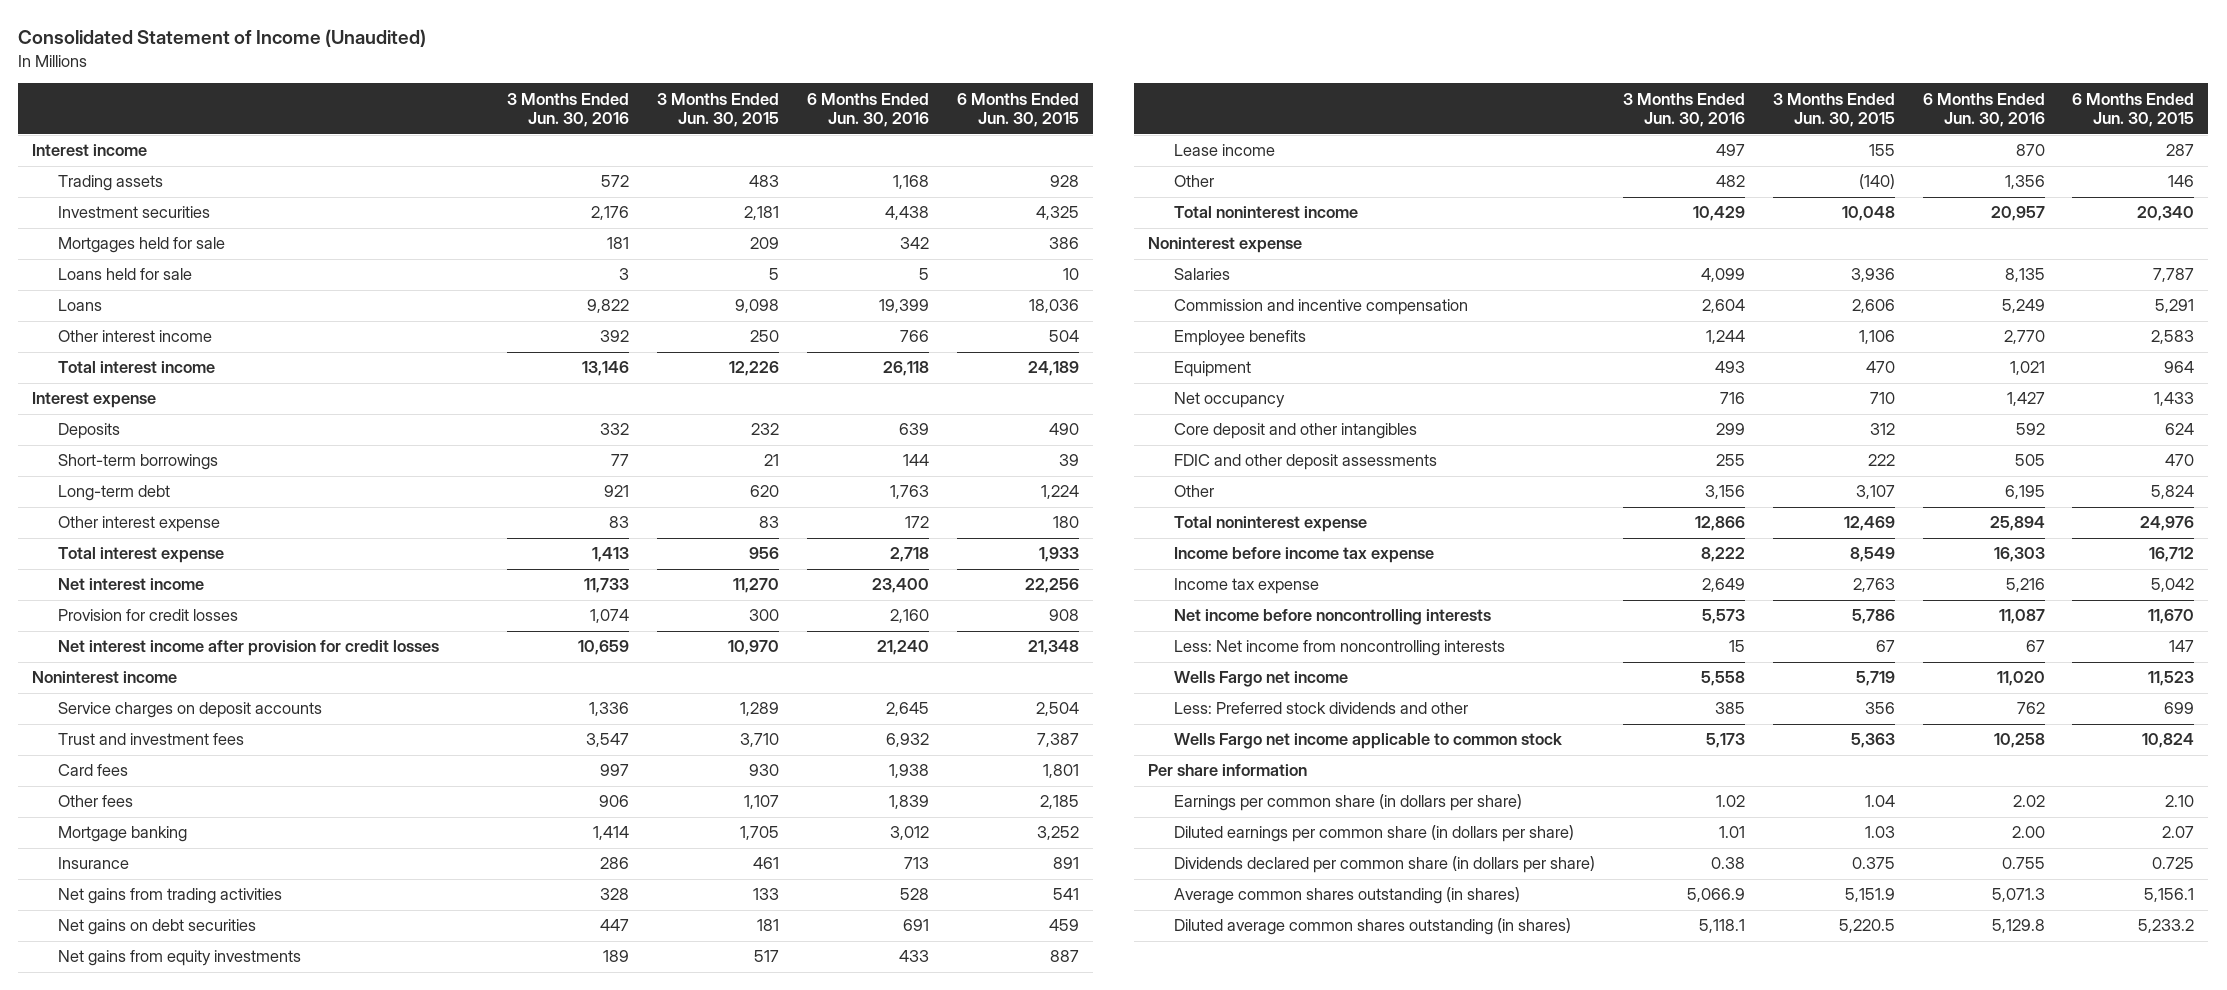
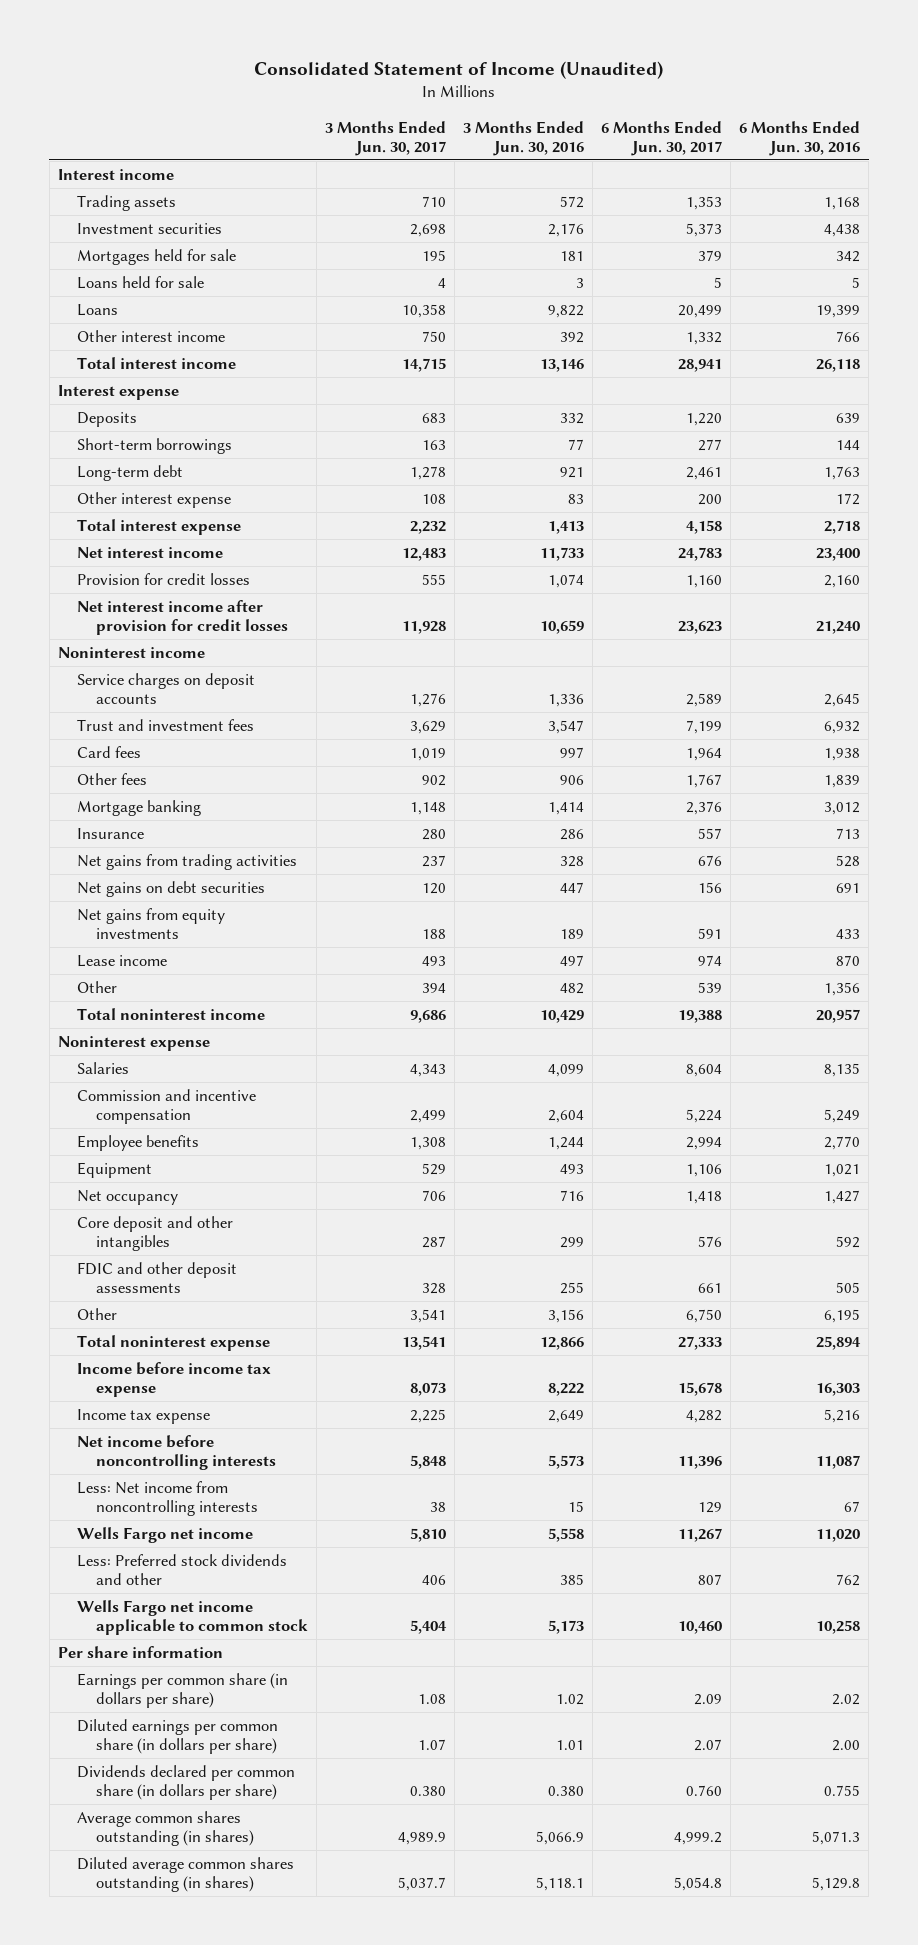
- | 3 Months Ended Jun. 30, 2016 | 3 Months Ended Jun. 30, 2015 | 6 Months Ended Jun. 30, 2016 | 6 Months Ended Jun. 30, 2015
+ | 3 Months Ended Jun. 30, 2017 | 3 Months Ended Jun. 30, 2016 | 6 Months Ended Jun. 30, 2017 | 6 Months Ended Jun. 30, 2016
- Dividends declared per common share (in dollars per share) | 0.38 | 0.375 | 0.755 | 0.725
+ Dividends declared per common share (in dollars per share) | 0.380 | 0.380 | 0.760 | 0.755

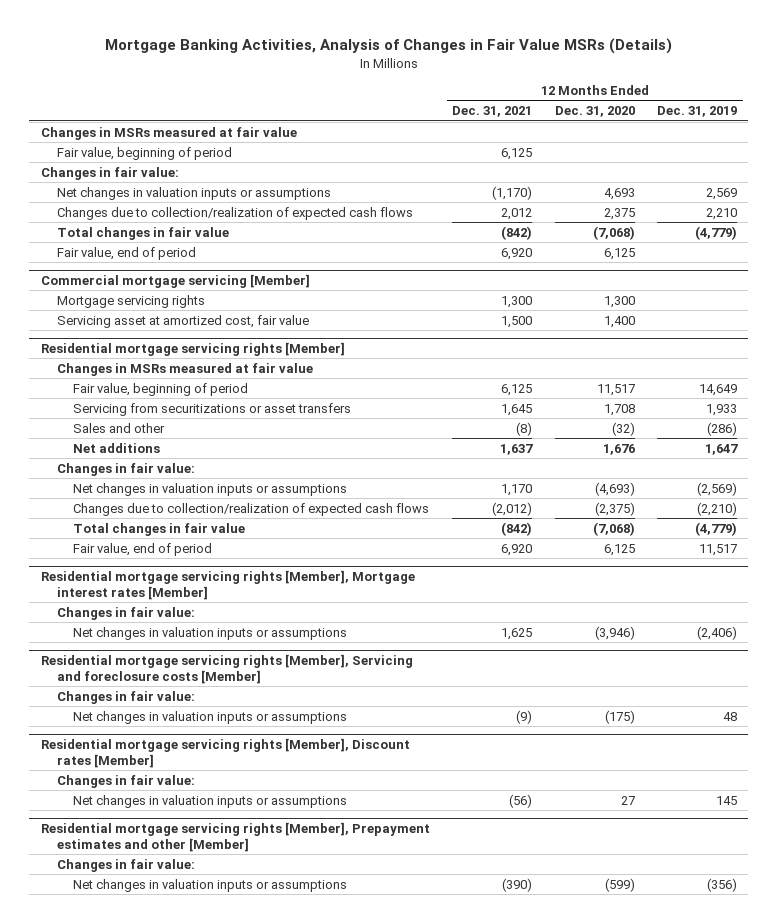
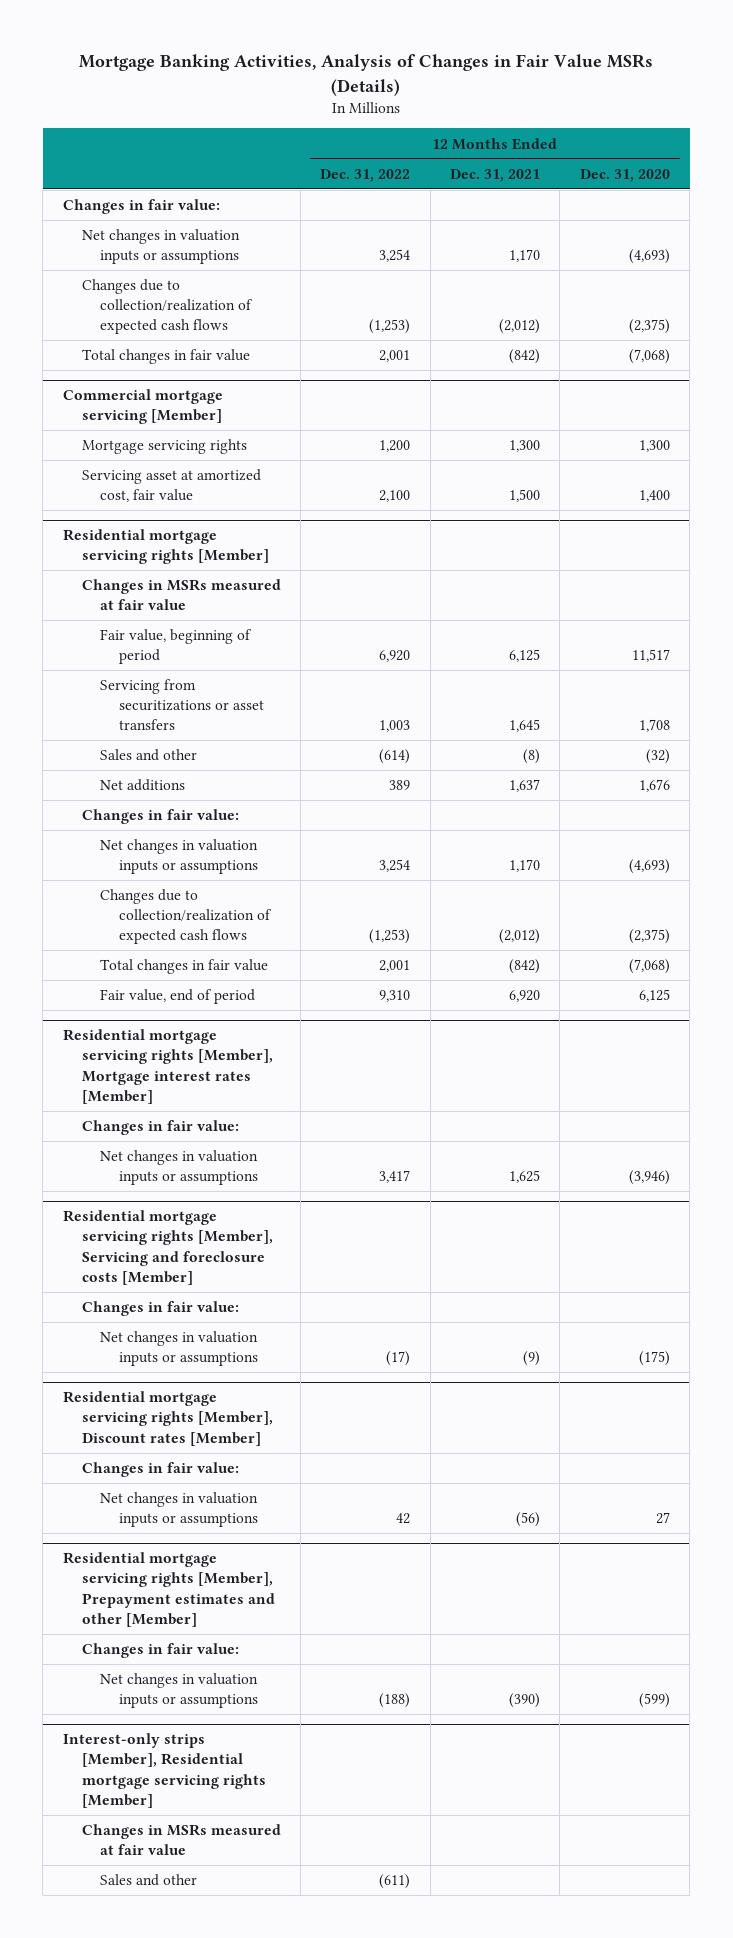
- | 12 Months Ended Dec. 31, 2021 | 12 Months Ended Dec. 31, 2020 | 12 Months Ended Dec. 31, 2019
+ | 12 Months Ended Dec. 31, 2022 | 12 Months Ended Dec. 31, 2021 | 12 Months Ended Dec. 31, 2020
- Changes in MSRs measured at fair value
- Fair value, beginning of period | 6,125 | |
- Net changes in valuation inputs or assumptions | (1,170) | 4,693 | 2,569
- Changes due to collection/realization of expected cash flows | 2,012 | 2,375 | 2,210
+ Net changes in valuation inputs or assumptions | 3,254 | 1,170 | (4,693)
+ Changes due to collection/realization of expected cash flows | (1,253) | (2,012) | (2,375)
- Fair value, end of period | 6,920 | 6,125 |
+ Interest-only strips [Member], Residential mortgage servicing rights [Member]
+ Changes in MSRs measured at fair value
+ Sales and other | (611) | |

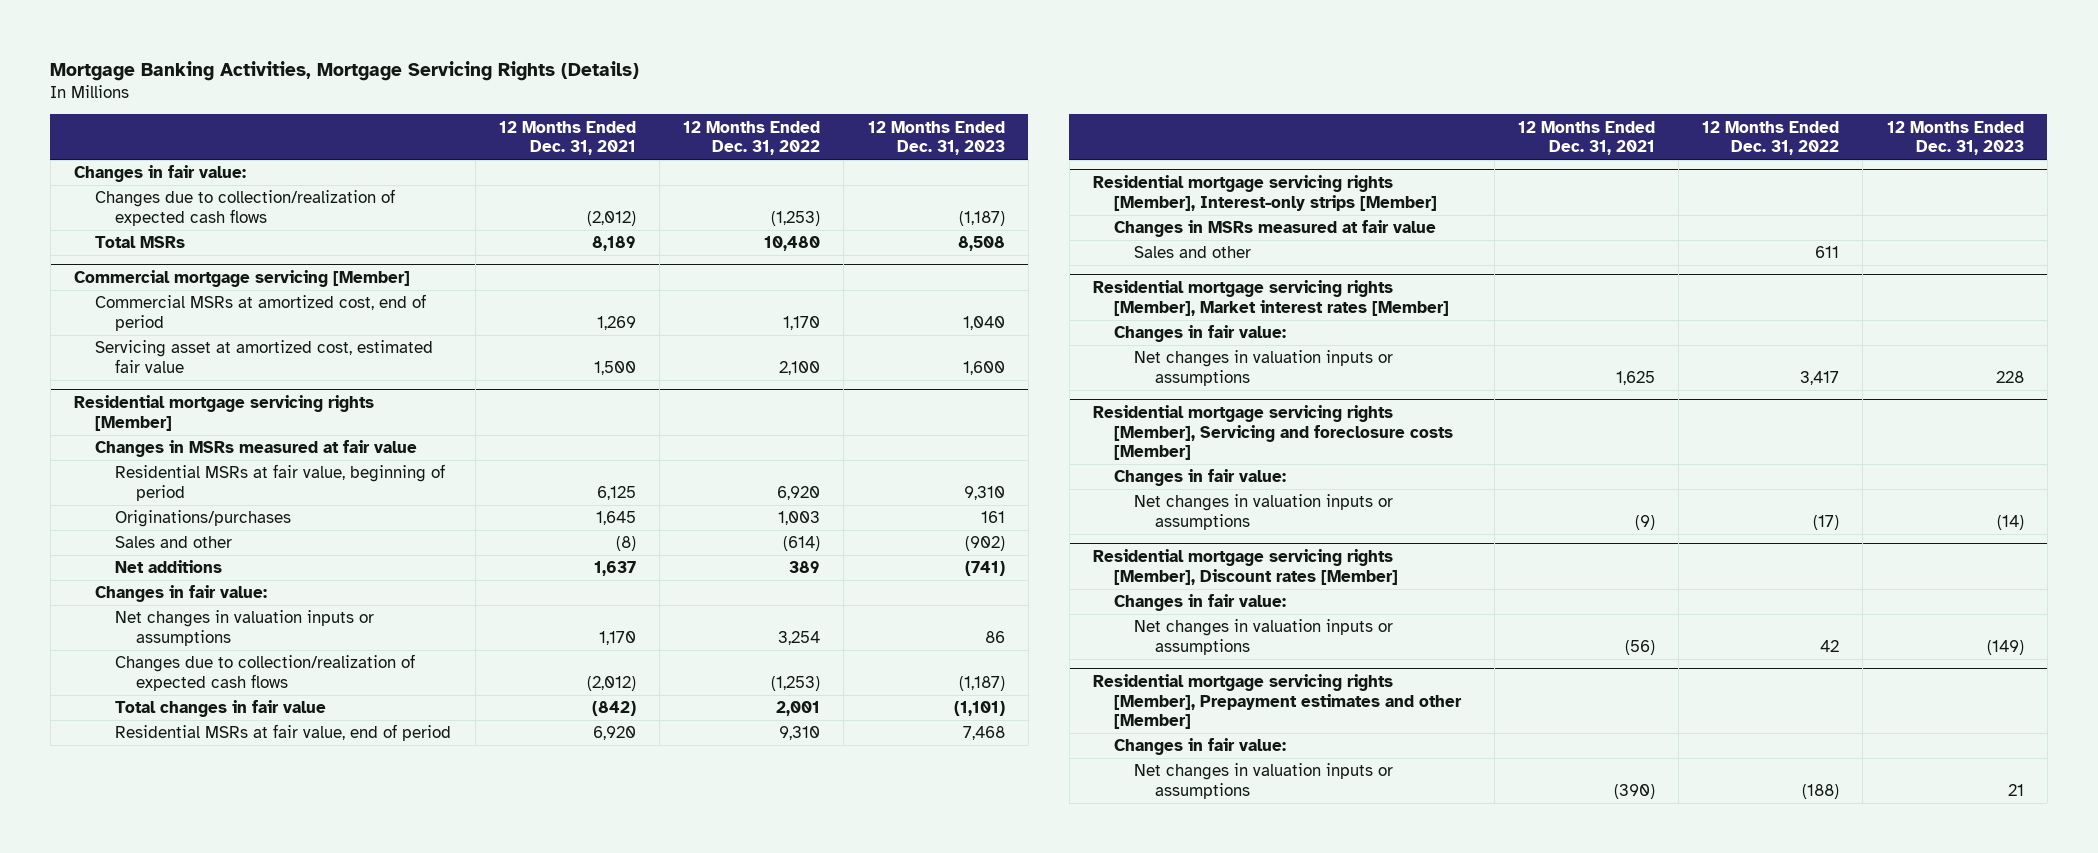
- Mortgage Banking Activities, Analysis of Changes in Fair Value MSRs (Details)
+ Mortgage Banking Activities, Mortgage Servicing Rights (Details)
- | 12 Months Ended Dec. 31, 2022 | 12 Months Ended Dec. 31, 2021 | 12 Months Ended Dec. 31, 2020
+ | 12 Months Ended Dec. 31, 2021 | 12 Months Ended Dec. 31, 2022 | 12 Months Ended Dec. 31, 2023
- Net changes in valuation inputs or assumptions | 3,254 | 1,170 | (4,693)
- Total changes in fair value | 2,001 | (842) | (7,068)
+ Total MSRs | 8,189 | 10,480 | 8,508
@ Commercial mortgage servicing [Member]
- Mortgage servicing rights | 1,200 | 1,300 | 1,300
- Servicing asset at amortized cost, fair value | 2,100 | 1,500 | 1,400
+ Commercial MSRs at amortized cost, end of period | 1,269 | 1,170 | 1,040
+ Servicing asset at amortized cost, estimated fair value | 1,500 | 2,100 | 1,600
@ Residential mortgage servicing rights [Member]
- Fair value, beginning of period | 6,920 | 6,125 | 11,517
- Servicing from securitizations or asset transfers | 1,003 | 1,645 | 1,708
+ Residential MSRs at fair value, beginning of period | 6,125 | 6,920 | 9,310
+ Originations/purchases | 1,645 | 1,003 | 161
- Fair value, end of period | 9,310 | 6,920 | 6,125
- Residential mortgage servicing rights [Member], Mortgage interest rates [Member]
@ Residential mortgage servicing rights [Member]
+ Residential MSRs at fair value, end of period | 6,920 | 9,310 | 7,468
+ Residential mortgage servicing rights [Member], Interest-only strips [Member]
+ Changes in MSRs measured at fair value
+ Sales and other | | 611 |
+ Residential mortgage servicing rights [Member], Market interest rates [Member]
- Interest-only strips [Member], Residential mortgage servicing rights [Member]
- Changes in MSRs measured at fair value
- Sales and other | (611) | |

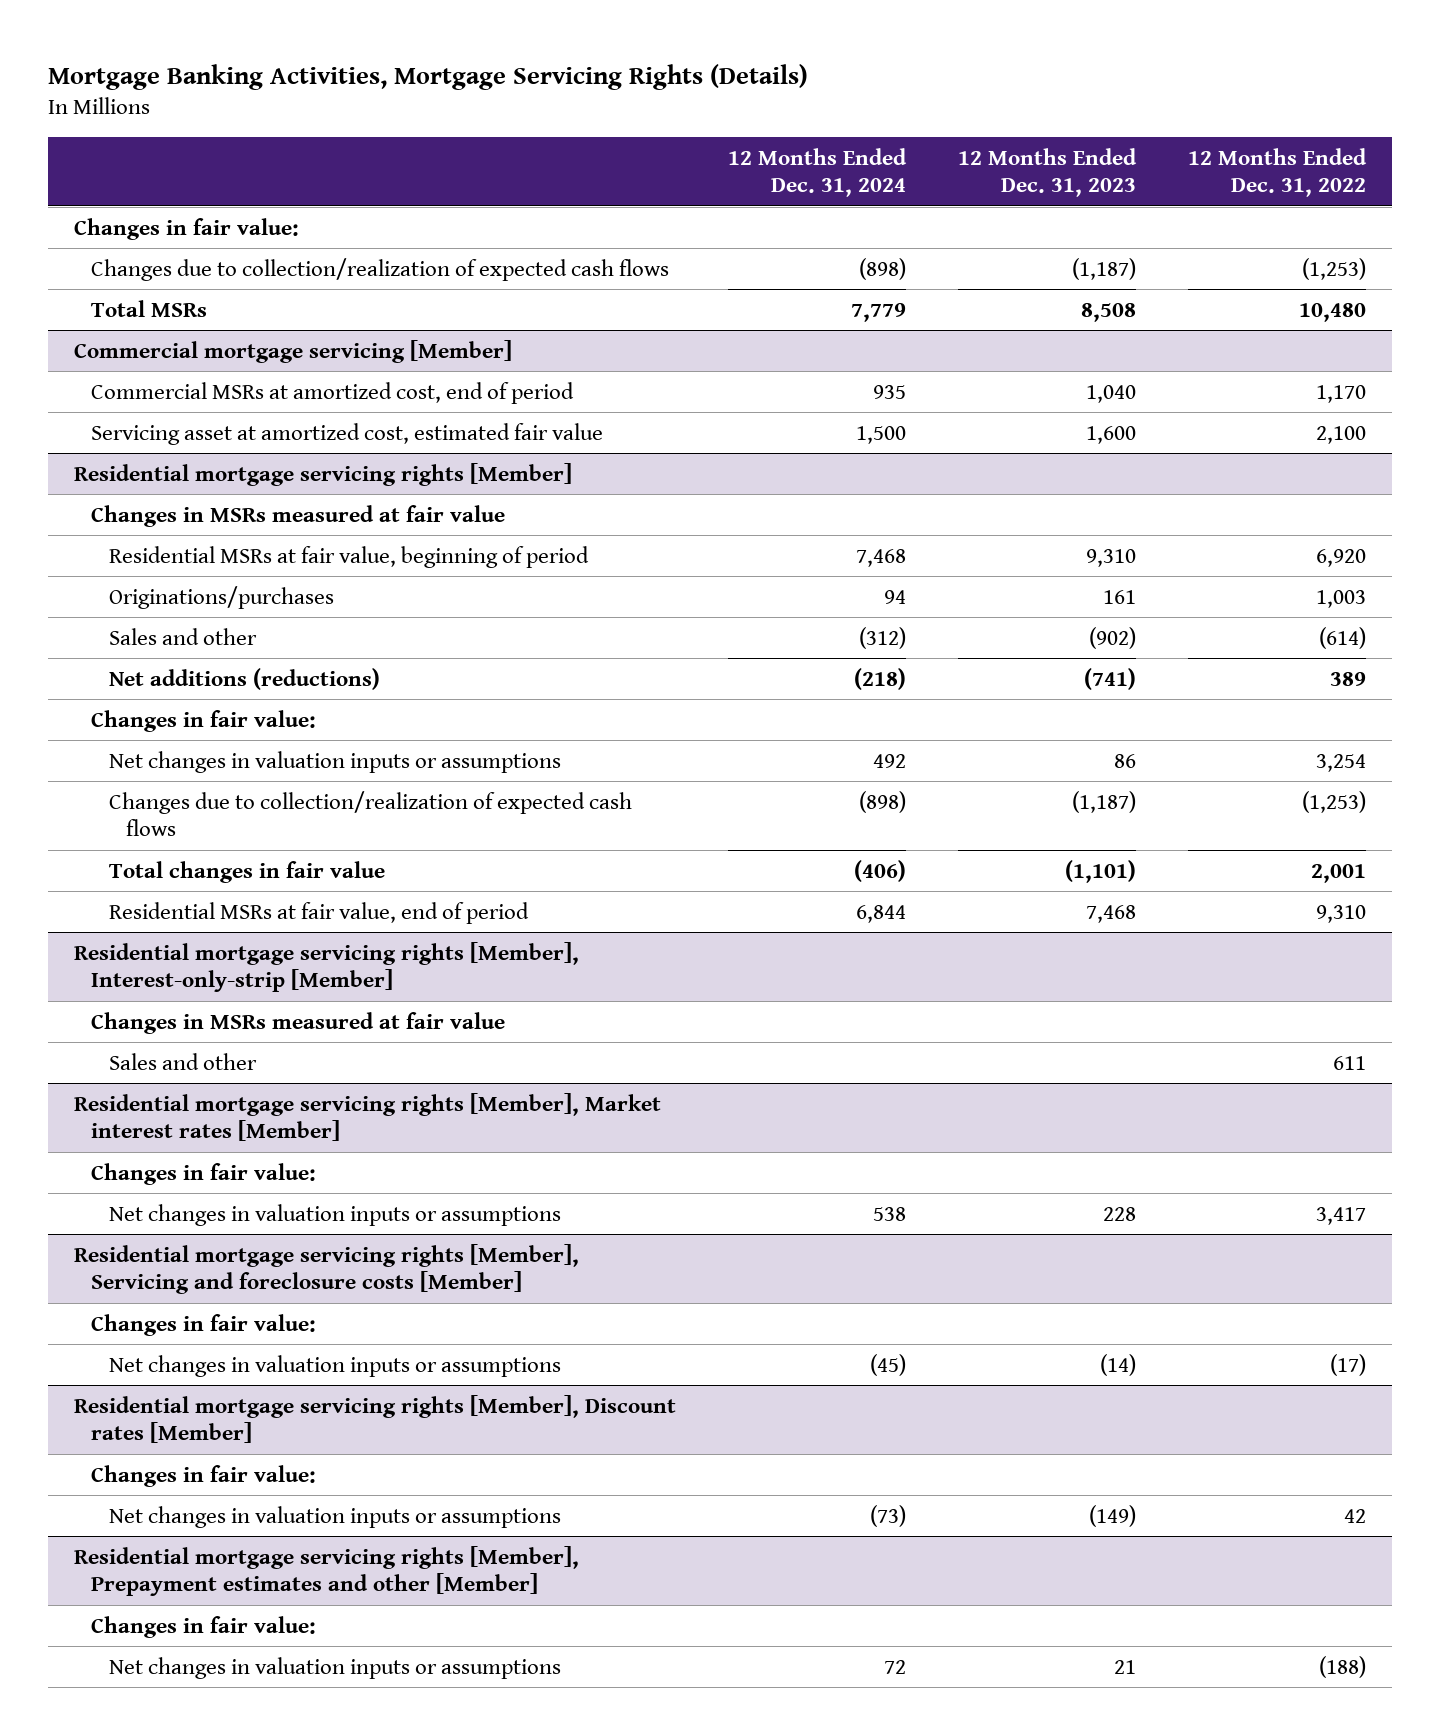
- | 12 Months Ended Dec. 31, 2021 | 12 Months Ended Dec. 31, 2022 | 12 Months Ended Dec. 31, 2023
+ | 12 Months Ended Dec. 31, 2024 | 12 Months Ended Dec. 31, 2023 | 12 Months Ended Dec. 31, 2022
@ Residential mortgage servicing rights [Member]
- Net additions | 1,637 | 389 | (741)
+ Net additions (reductions) | (218) | (741) | 389
- Residential mortgage servicing rights [Member], Interest-only strips [Member]
+ Residential mortgage servicing rights [Member], Interest-only-strip [Member]

